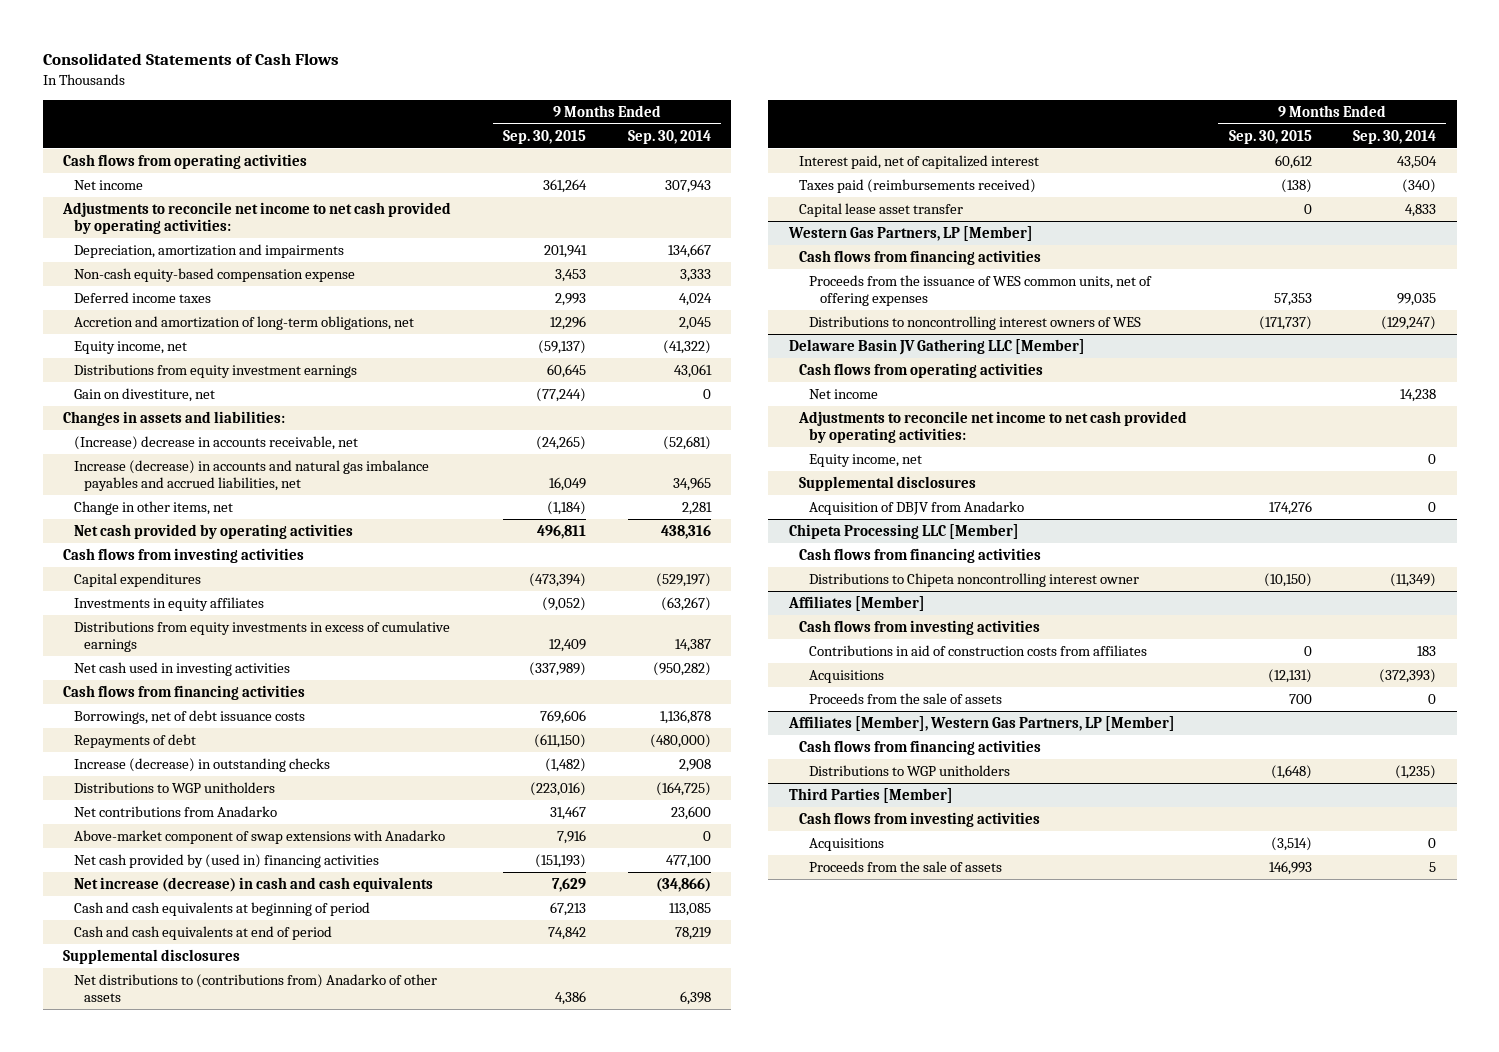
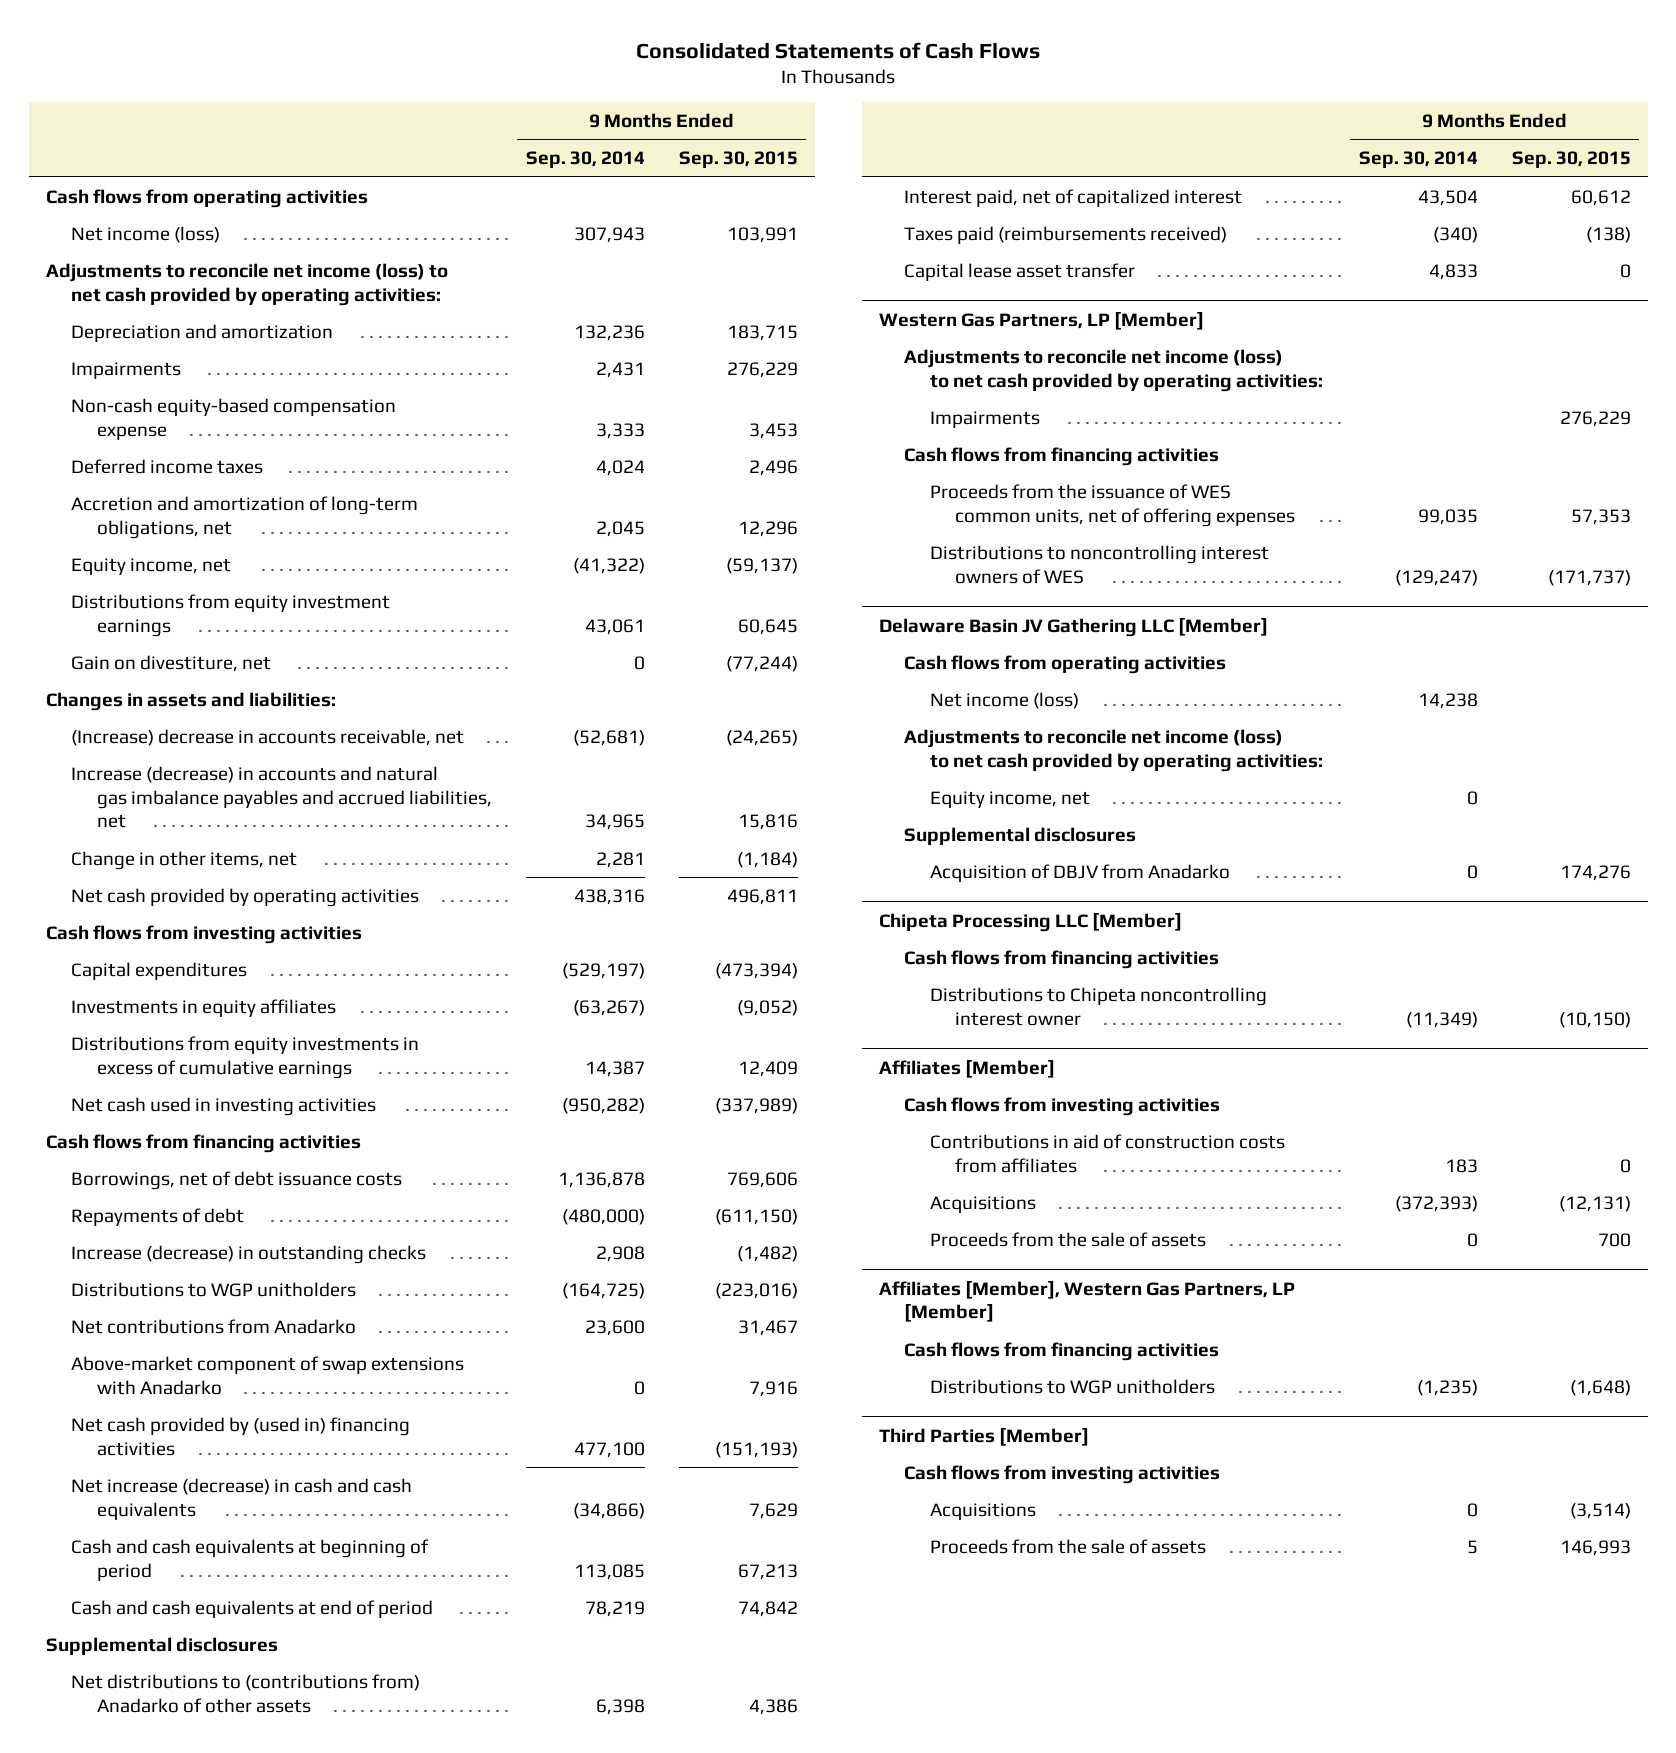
- | 9 Months Ended Sep. 30, 2015 | 9 Months Ended Sep. 30, 2014
+ | 9 Months Ended Sep. 30, 2014 | 9 Months Ended Sep. 30, 2015
- Net income | 361,264 | 307,943
- Adjustments to reconcile net income to net cash provided by operating activities:
- Depreciation, amortization and impairments | 201,941 | 134,667
+ Net income (loss) | 307,943 | 103,991
+ Adjustments to reconcile net income (loss) to net cash provided by operating activities:
+ Depreciation and amortization | 132,236 | 183,715
+ Impairments | 2,431 | 276,229
- Deferred income taxes | 2,993 | 4,024
+ Deferred income taxes | 4,024 | 2,496
- Increase (decrease) in accounts and natural gas imbalance payables and accrued liabilities, net | 16,049 | 34,965
+ Increase (decrease) in accounts and natural gas imbalance payables and accrued liabilities, net | 34,965 | 15,816
@ Western Gas Partners, LP [Member]
+ Adjustments to reconcile net income (loss) to net cash provided by operating activities:
+ Impairments | | 276,229
@ Delaware Basin JV Gathering LLC [Member]
- Net income | | 14,238
- Adjustments to reconcile net income to net cash provided by operating activities:
+ Net income (loss) | 14,238 |
+ Adjustments to reconcile net income (loss) to net cash provided by operating activities:

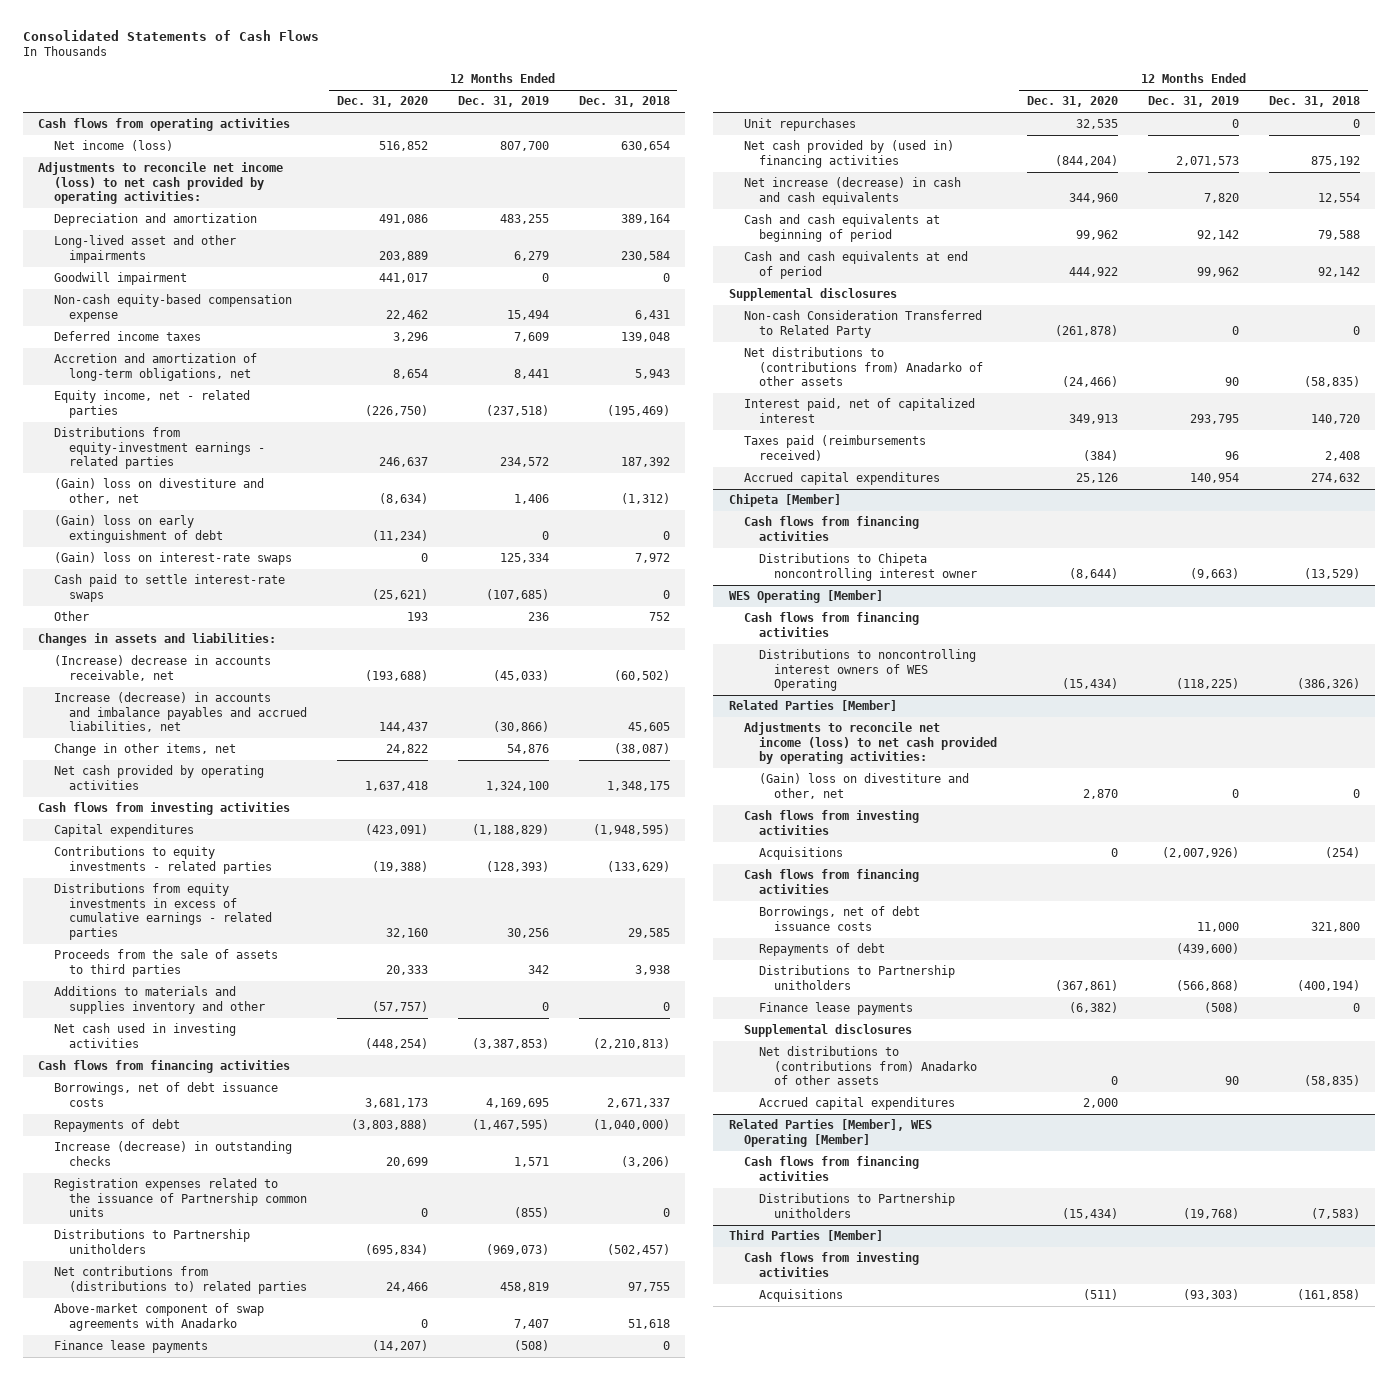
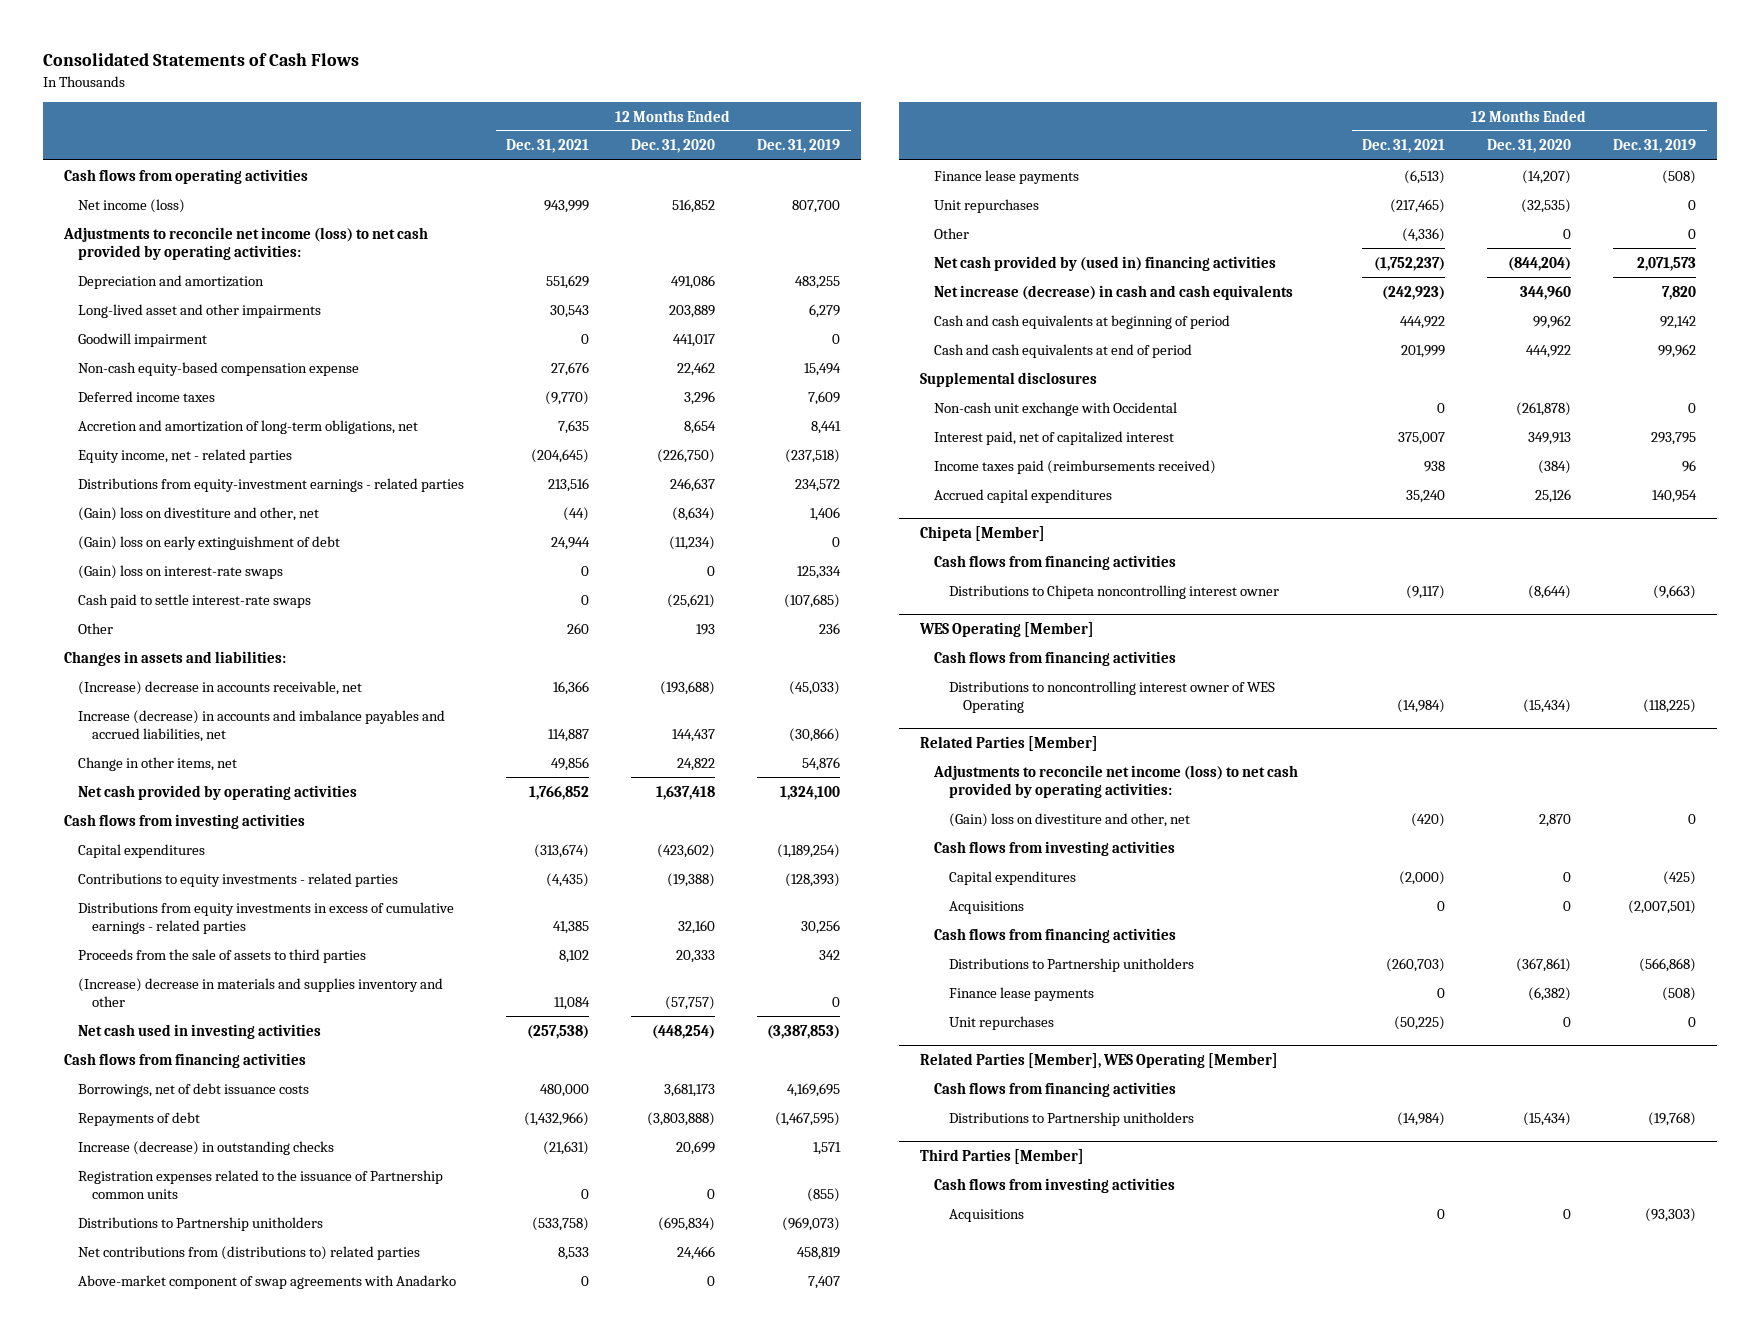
- | 12 Months Ended Dec. 31, 2020 | 12 Months Ended Dec. 31, 2019 | 12 Months Ended Dec. 31, 2018
+ | 12 Months Ended Dec. 31, 2021 | 12 Months Ended Dec. 31, 2020 | 12 Months Ended Dec. 31, 2019
- Capital expenditures | (423,091) | (1,188,829) | (1,948,595)
+ Capital expenditures | (313,674) | (423,602) | (1,189,254)
- Additions to materials and supplies inventory and other | (57,757) | 0 | 0
+ (Increase) decrease in materials and supplies inventory and other | 11,084 | (57,757) | 0
- Unit repurchases | 32,535 | 0 | 0
+ Unit repurchases | (217,465) | (32,535) | 0
+ Other | (4,336) | 0 | 0
- Non-cash Consideration Transferred to Related Party | (261,878) | 0 | 0
- Net distributions to (contributions from) Anadarko of other assets | (24,466) | 90 | (58,835)
+ Non-cash unit exchange with Occidental | 0 | (261,878) | 0
- Taxes paid (reimbursements received) | (384) | 96 | 2,408
+ Income taxes paid (reimbursements received) | 938 | (384) | 96
@ WES Operating [Member]
- Distributions to noncontrolling interest owners of WES Operating | (15,434) | (118,225) | (386,326)
+ Distributions to noncontrolling interest owner of WES Operating | (14,984) | (15,434) | (118,225)
@ Related Parties [Member]
- Acquisitions | 0 | (2,007,926) | (254)
+ Capital expenditures | (2,000) | 0 | (425)
+ Acquisitions | 0 | 0 | (2,007,501)
- Borrowings, net of debt issuance costs | | 11,000 | 321,800
- Repayments of debt | | (439,600) |
- Supplemental disclosures
- Net distributions to (contributions from) Anadarko of other assets | 0 | 90 | (58,835)
- Accrued capital expenditures | 2,000 | |
+ Unit repurchases | (50,225) | 0 | 0
@ Third Parties [Member]
- Acquisitions | (511) | (93,303) | (161,858)
+ Acquisitions | 0 | 0 | (93,303)

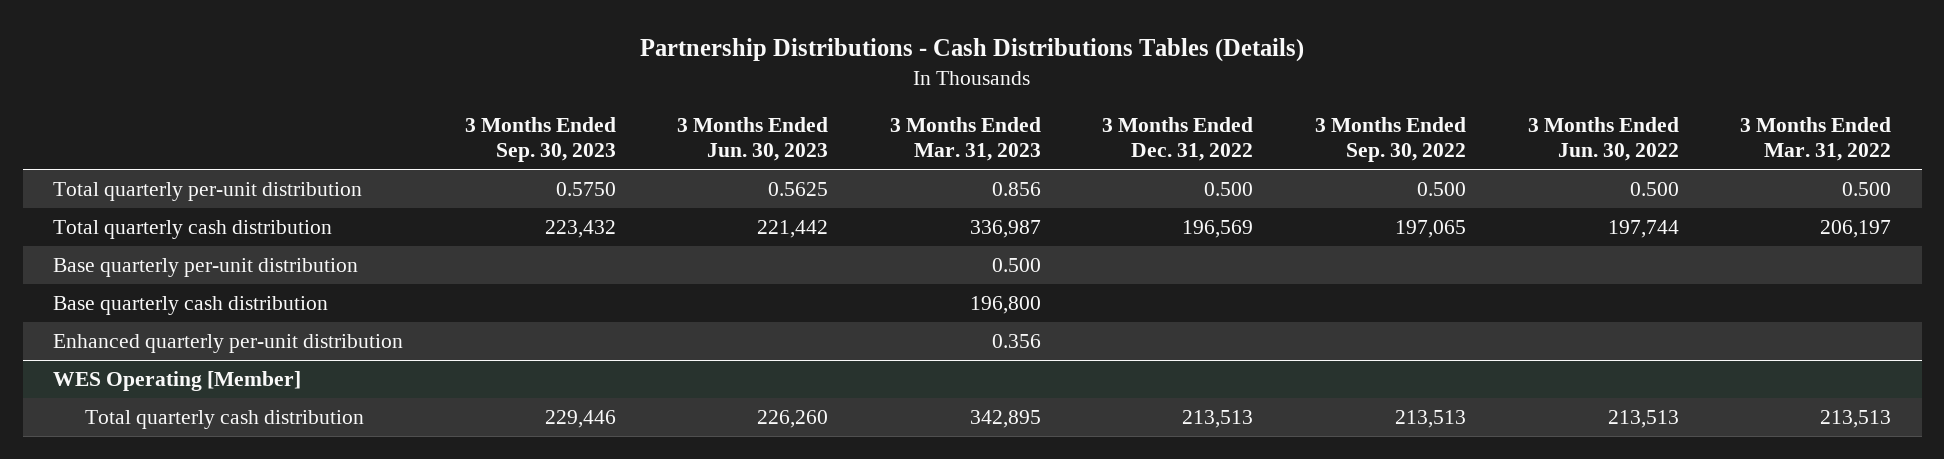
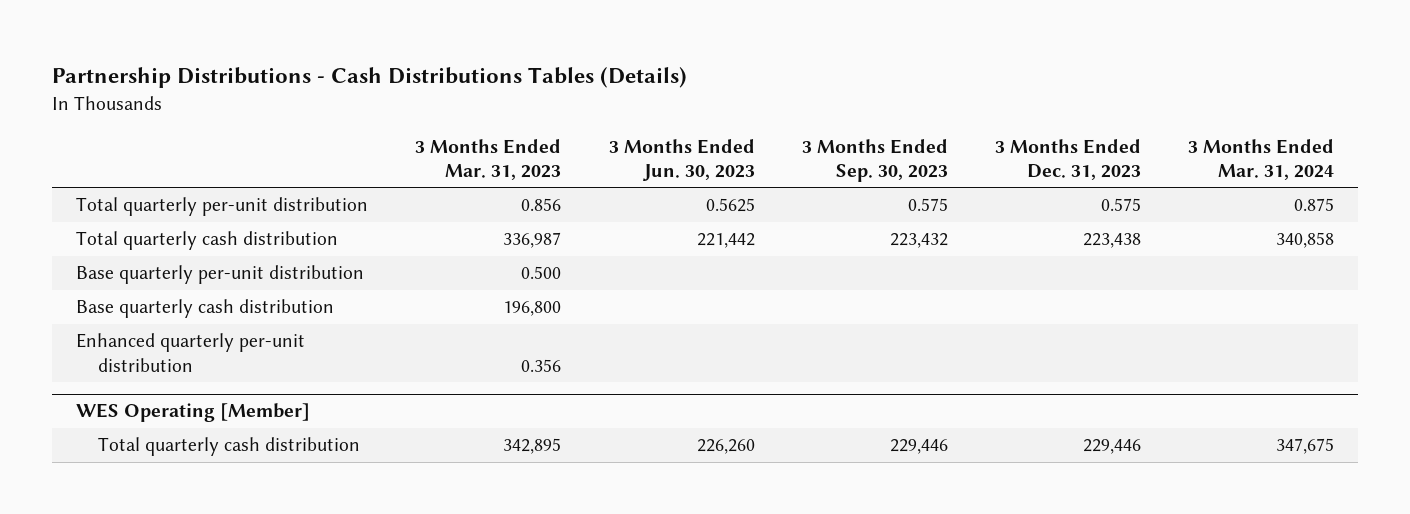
- | 3 Months Ended Sep. 30, 2023 | 3 Months Ended Jun. 30, 2023 | 3 Months Ended Mar. 31, 2023 | 3 Months Ended Dec. 31, 2022 | 3 Months Ended Sep. 30, 2022 | 3 Months Ended Jun. 30, 2022 | 3 Months Ended Mar. 31, 2022
+ | 3 Months Ended Mar. 31, 2023 | 3 Months Ended Jun. 30, 2023 | 3 Months Ended Sep. 30, 2023 | 3 Months Ended Dec. 31, 2023 | 3 Months Ended Mar. 31, 2024
- Total quarterly per-unit distribution | 0.5750 | 0.5625 | 0.856 | 0.500 | 0.500 | 0.500 | 0.500
+ Total quarterly per-unit distribution | 0.856 | 0.5625 | 0.575 | 0.575 | 0.875

